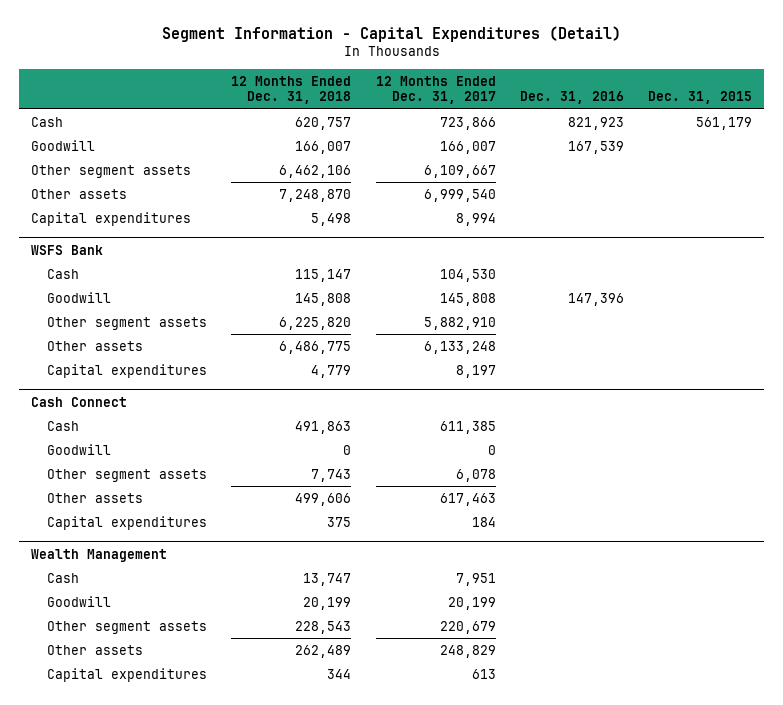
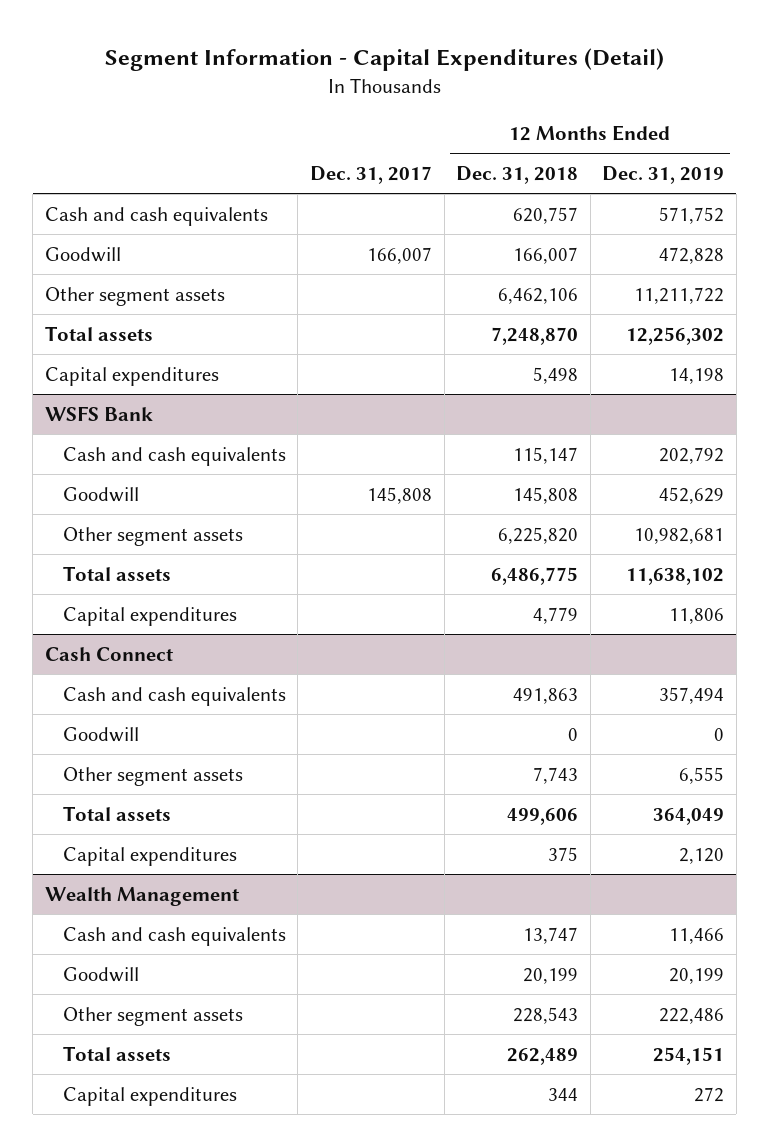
- | 12 Months Ended Dec. 31, 2018 | 12 Months Ended Dec. 31, 2017 | Dec. 31, 2016 | Dec. 31, 2015
+ | Dec. 31, 2017 | 12 Months Ended Dec. 31, 2018 | 12 Months Ended Dec. 31, 2019
- Cash | 620,757 | 723,866 | 821,923 | 561,179
+ Cash and cash equivalents | | 620,757 | 571,752
- Other assets | 7,248,870 | 6,999,540 | |
+ Total assets | | 7,248,870 | 12,256,302
@ WSFS Bank
- Cash | 115,147 | 104,530 | |
+ Cash and cash equivalents | | 115,147 | 202,792
- Other assets | 6,486,775 | 6,133,248 | |
+ Total assets | | 6,486,775 | 11,638,102
@ Cash Connect
- Cash | 491,863 | 611,385 | |
+ Cash and cash equivalents | | 491,863 | 357,494
- Other assets | 499,606 | 617,463 | |
+ Total assets | | 499,606 | 364,049
@ Wealth Management
- Cash | 13,747 | 7,951 | |
+ Cash and cash equivalents | | 13,747 | 11,466
- Other assets | 262,489 | 248,829 | |
+ Total assets | | 262,489 | 254,151

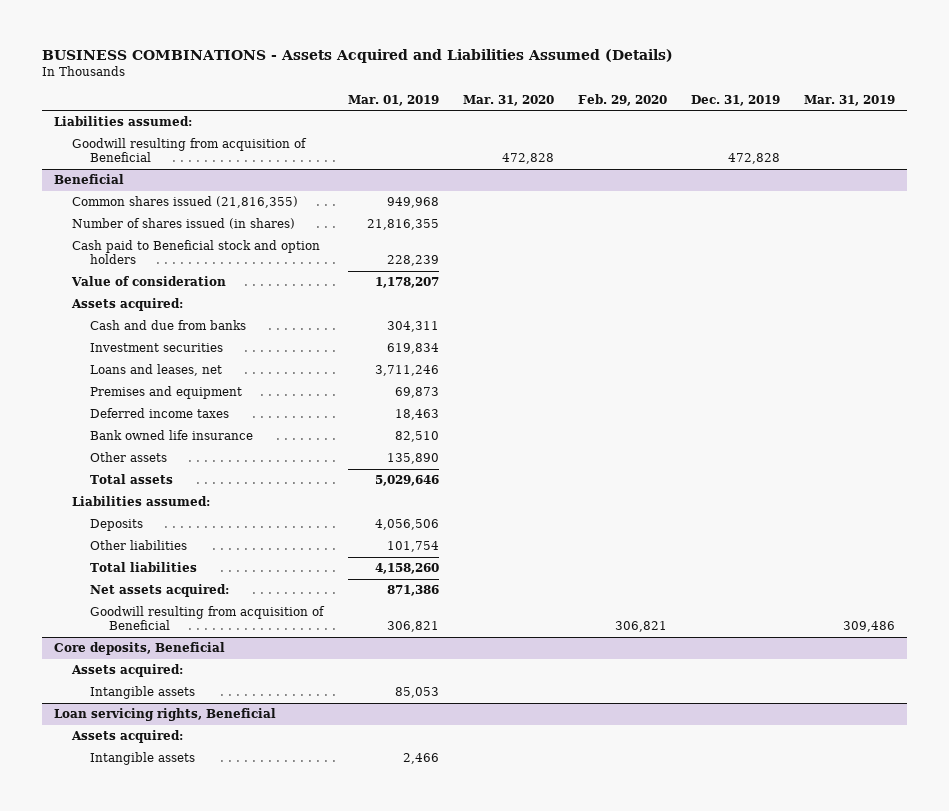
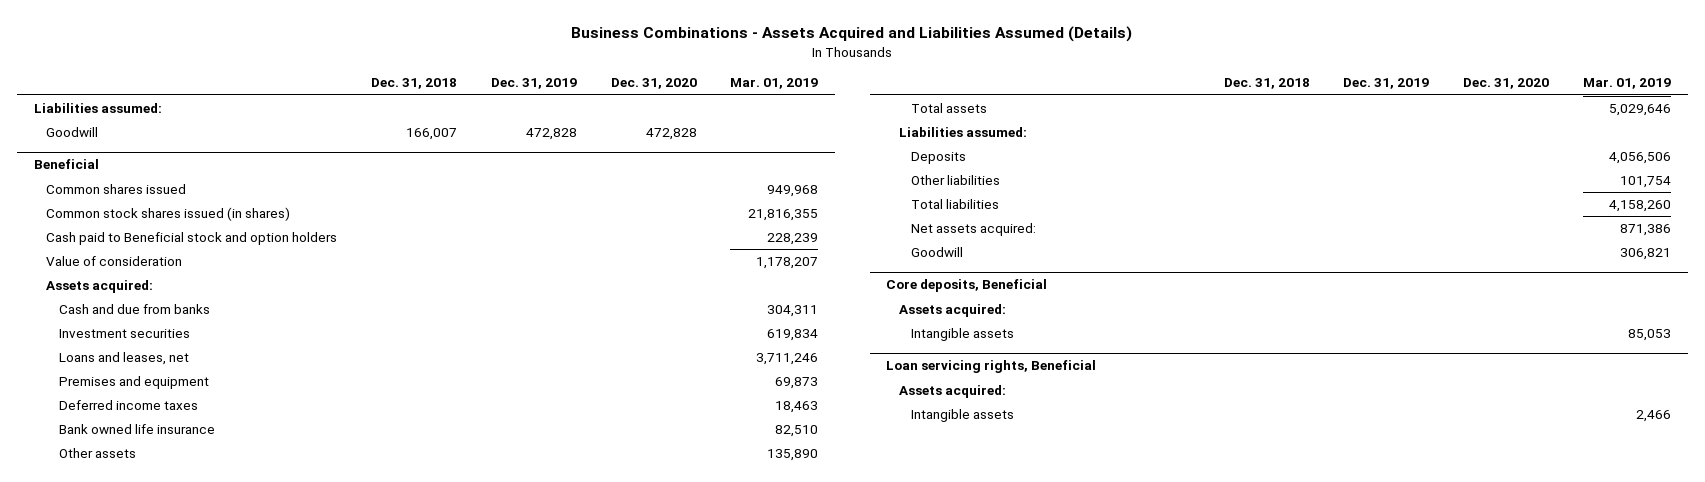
- BUSINESS COMBINATIONS - Assets Acquired and Liabilities Assumed (Details)
+ Business Combinations - Assets Acquired and Liabilities Assumed (Details)
- | Mar. 01, 2019 | Mar. 31, 2020 | Feb. 29, 2020 | Dec. 31, 2019 | Mar. 31, 2019
+ | Dec. 31, 2018 | Dec. 31, 2019 | Dec. 31, 2020 | Mar. 01, 2019
- Goodwill resulting from acquisition of Beneficial | | 472,828 | | 472,828 |
+ Goodwill | 166,007 | 472,828 | 472,828 |
@ Beneficial
- Common shares issued (21,816,355) | 949,968 | | | |
- Number of shares issued (in shares) | 21,816,355 | | | |
+ Common shares issued | | | | 949,968
+ Common stock shares issued (in shares) | | | | 21,816,355
- Goodwill resulting from acquisition of Beneficial | 306,821 | | 306,821 | | 309,486
+ Goodwill | | | | 306,821

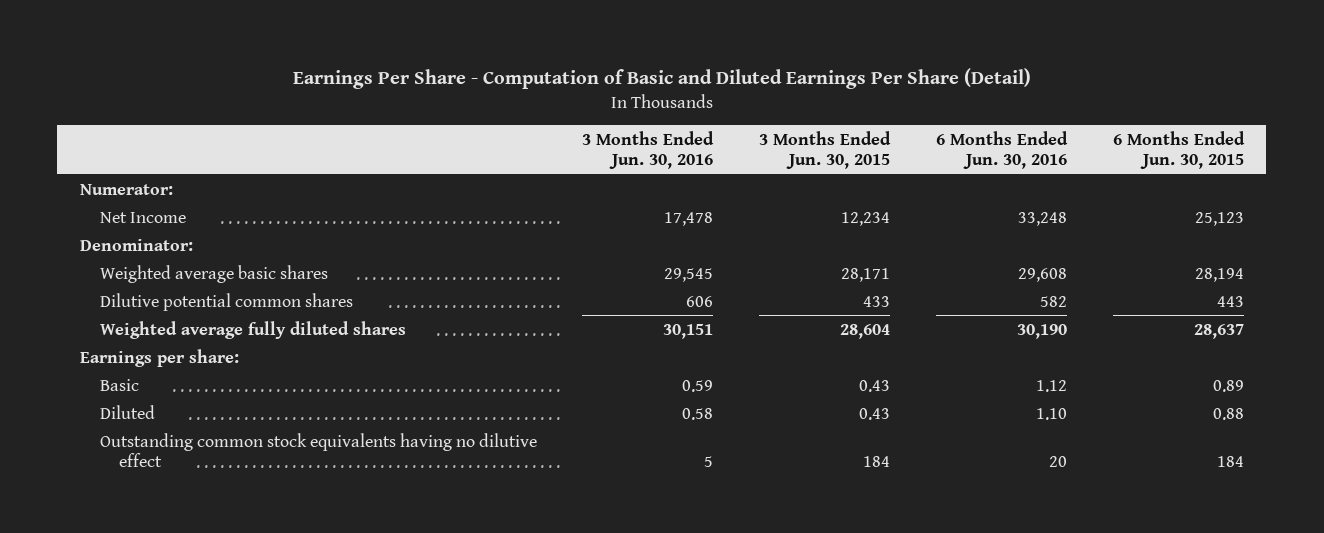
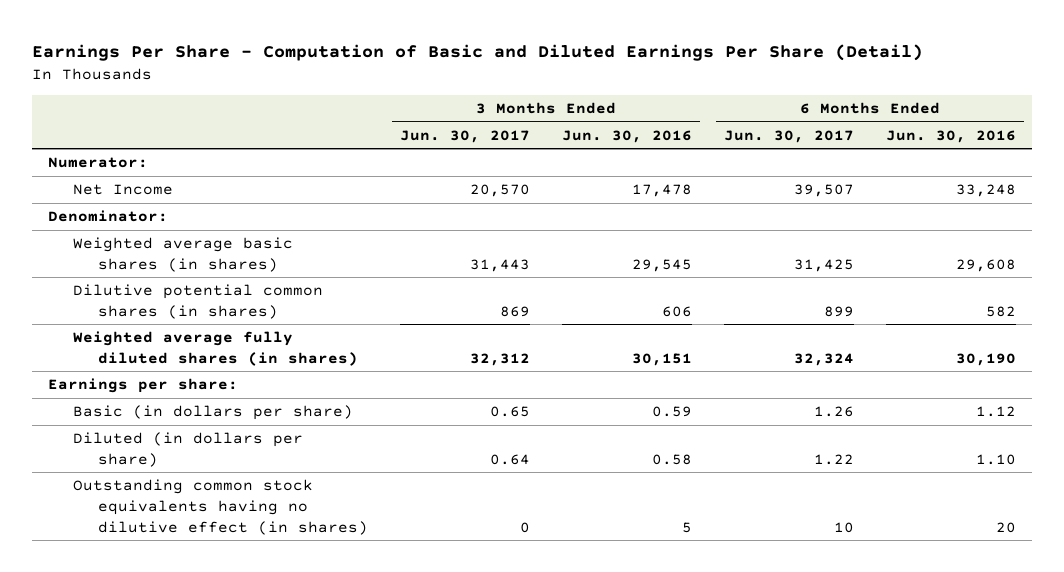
- | 3 Months Ended Jun. 30, 2016 | 3 Months Ended Jun. 30, 2015 | 6 Months Ended Jun. 30, 2016 | 6 Months Ended Jun. 30, 2015
+ | 3 Months Ended Jun. 30, 2017 | 3 Months Ended Jun. 30, 2016 | 6 Months Ended Jun. 30, 2017 | 6 Months Ended Jun. 30, 2016
- Weighted average basic shares | 29,545 | 28,171 | 29,608 | 28,194
- Dilutive potential common shares | 606 | 433 | 582 | 443
- Weighted average fully diluted shares | 30,151 | 28,604 | 30,190 | 28,637
+ Weighted average basic shares (in shares) | 31,443 | 29,545 | 31,425 | 29,608
+ Dilutive potential common shares (in shares) | 869 | 606 | 899 | 582
+ Weighted average fully diluted shares (in shares) | 32,312 | 30,151 | 32,324 | 30,190
- Basic | 0.59 | 0.43 | 1.12 | 0.89
- Diluted | 0.58 | 0.43 | 1.10 | 0.88
- Outstanding common stock equivalents having no dilutive effect | 5 | 184 | 20 | 184
+ Basic (in dollars per share) | 0.65 | 0.59 | 1.26 | 1.12
+ Diluted (in dollars per share) | 0.64 | 0.58 | 1.22 | 1.10
+ Outstanding common stock equivalents having no dilutive effect (in shares) | 0 | 5 | 10 | 20

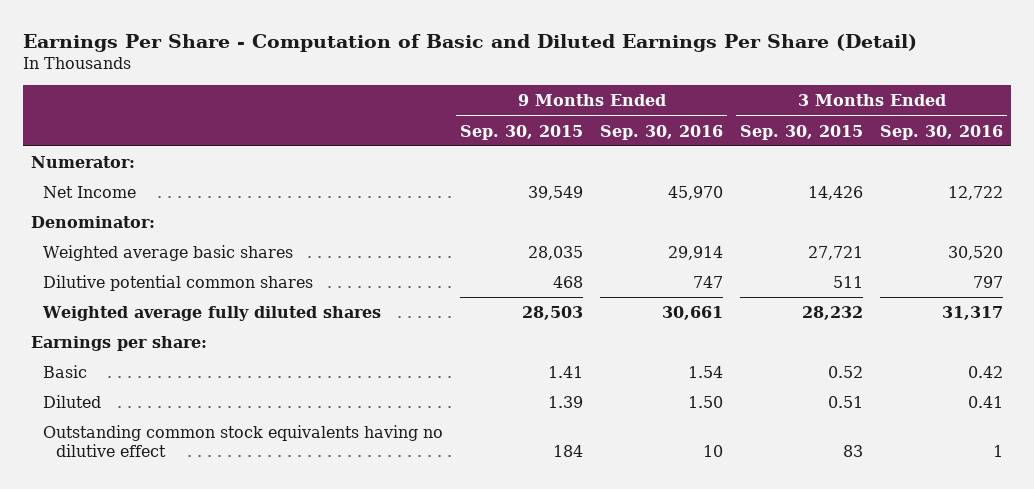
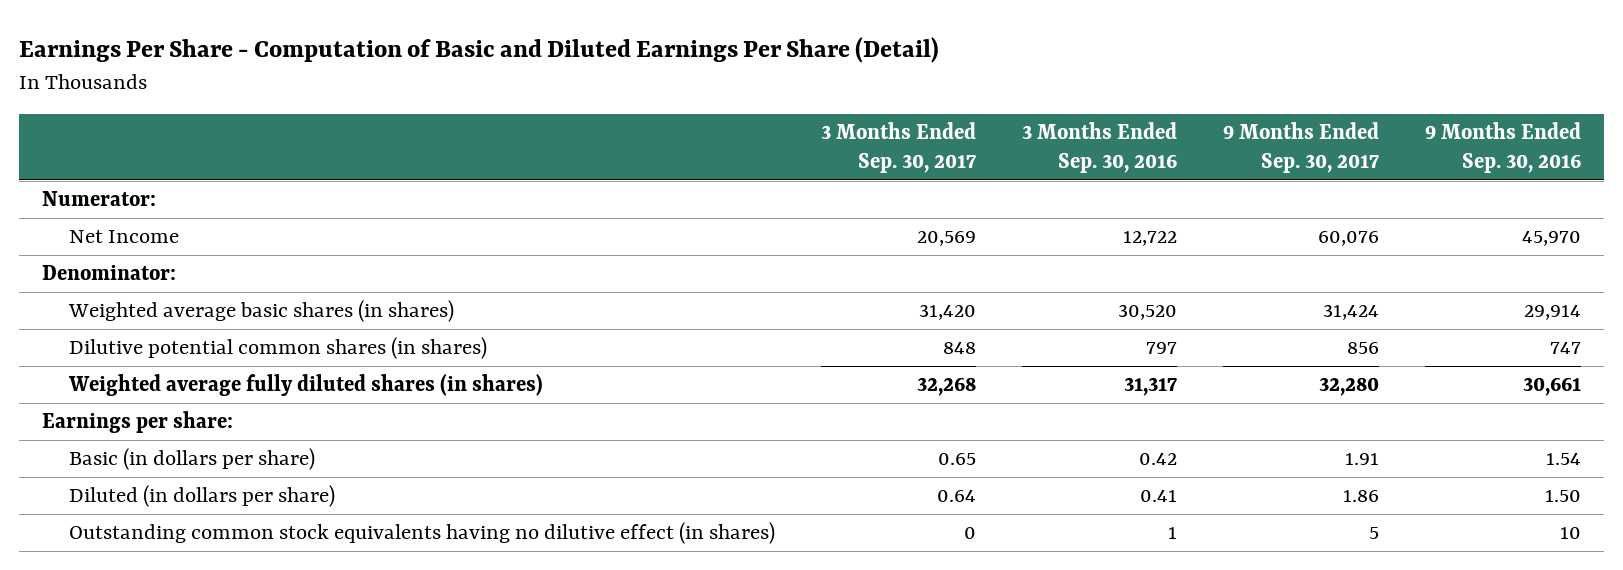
- | 9 Months Ended Sep. 30, 2015 | 9 Months Ended Sep. 30, 2016 | 3 Months Ended Sep. 30, 2015 | 3 Months Ended Sep. 30, 2016
+ | 3 Months Ended Sep. 30, 2017 | 3 Months Ended Sep. 30, 2016 | 9 Months Ended Sep. 30, 2017 | 9 Months Ended Sep. 30, 2016
- Weighted average basic shares | 28,035 | 29,914 | 27,721 | 30,520
- Dilutive potential common shares | 468 | 747 | 511 | 797
- Weighted average fully diluted shares | 28,503 | 30,661 | 28,232 | 31,317
+ Weighted average basic shares (in shares) | 31,420 | 30,520 | 31,424 | 29,914
+ Dilutive potential common shares (in shares) | 848 | 797 | 856 | 747
+ Weighted average fully diluted shares (in shares) | 32,268 | 31,317 | 32,280 | 30,661
- Basic | 1.41 | 1.54 | 0.52 | 0.42
- Diluted | 1.39 | 1.50 | 0.51 | 0.41
- Outstanding common stock equivalents having no dilutive effect | 184 | 10 | 83 | 1
+ Basic (in dollars per share) | 0.65 | 0.42 | 1.91 | 1.54
+ Diluted (in dollars per share) | 0.64 | 0.41 | 1.86 | 1.50
+ Outstanding common stock equivalents having no dilutive effect (in shares) | 0 | 1 | 5 | 10

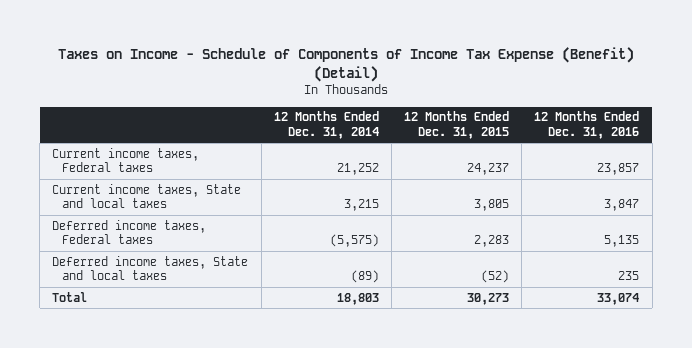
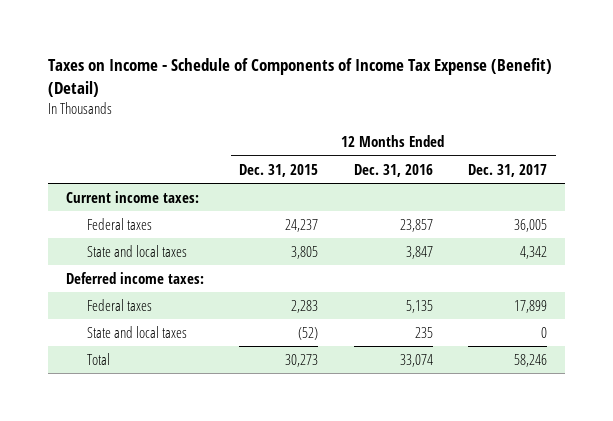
- | 12 Months Ended Dec. 31, 2014 | 12 Months Ended Dec. 31, 2015 | 12 Months Ended Dec. 31, 2016
+ | 12 Months Ended Dec. 31, 2015 | 12 Months Ended Dec. 31, 2016 | 12 Months Ended Dec. 31, 2017
- Current income taxes, Federal taxes | 21,252 | 24,237 | 23,857
- Current income taxes, State and local taxes | 3,215 | 3,805 | 3,847
- Deferred income taxes, Federal taxes | (5,575) | 2,283 | 5,135
- Deferred income taxes, State and local taxes | (89) | (52) | 235
+ Current income taxes:
+ Federal taxes | 24,237 | 23,857 | 36,005
+ State and local taxes | 3,805 | 3,847 | 4,342
+ Deferred income taxes:
+ Federal taxes | 2,283 | 5,135 | 17,899
+ State and local taxes | (52) | 235 | 0

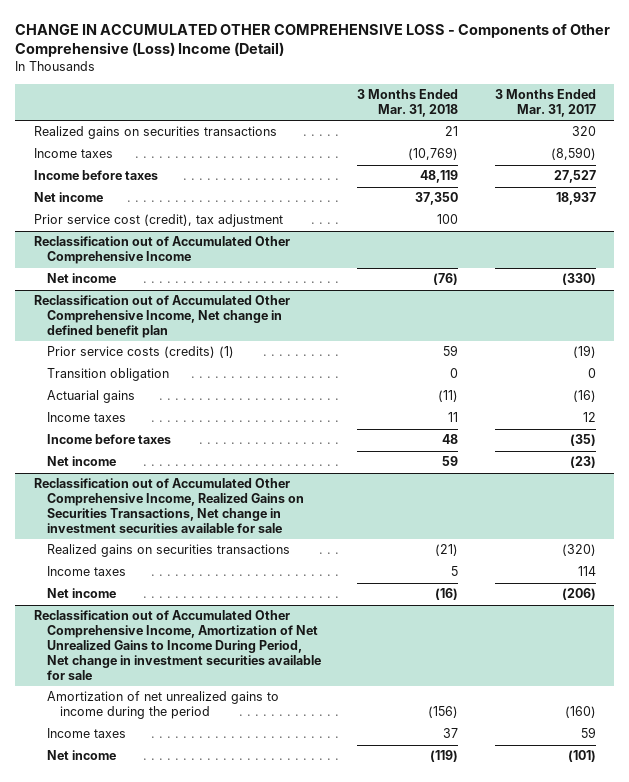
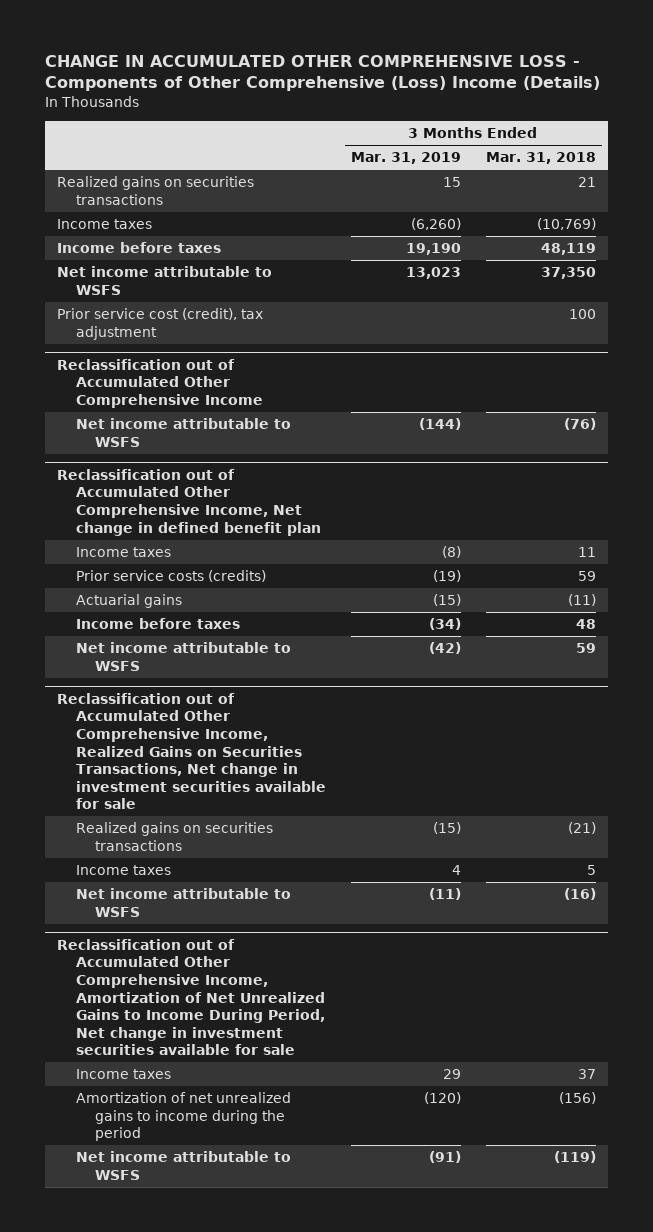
- CHANGE IN ACCUMULATED OTHER COMPREHENSIVE LOSS - Components of Other Comprehensive (Loss) Income (Detail)
+ CHANGE IN ACCUMULATED OTHER COMPREHENSIVE LOSS - Components of Other Comprehensive (Loss) Income (Details)
- | 3 Months Ended Mar. 31, 2018 | 3 Months Ended Mar. 31, 2017
+ | 3 Months Ended Mar. 31, 2019 | 3 Months Ended Mar. 31, 2018
- Net income | 37,350 | 18,937
+ Net income attributable to WSFS | 13,023 | 37,350
@ Reclassification out of Accumulated Other Comprehensive Income
- Net income | (76) | (330)
+ Net income attributable to WSFS | (144) | (76)
@ Reclassification out of Accumulated Other Comprehensive Income, Net change in defined benefit plan
- Prior service costs (credits) (1) | 59 | (19)
- Transition obligation | 0 | 0
+ Prior service costs (credits) | (19) | 59
moved down: Actuarial gains | (15) | (11)
- Net income | 59 | (23)
+ Net income attributable to WSFS | (42) | 59
@ Reclassification out of Accumulated Other Comprehensive Income, Realized Gains on Securities Transactions, Net change in investment securities available for sale
- Net income | (16) | (206)
+ Net income attributable to WSFS | (11) | (16)
@ Reclassification out of Accumulated Other Comprehensive Income, Amortization of Net Unrealized Gains to Income During Period, Net change in investment securities available for sale
- Net income | (119) | (101)
moved down: Amortization of net unrealized gains to income during the period | (120) | (156)
+ Net income attributable to WSFS | (91) | (119)

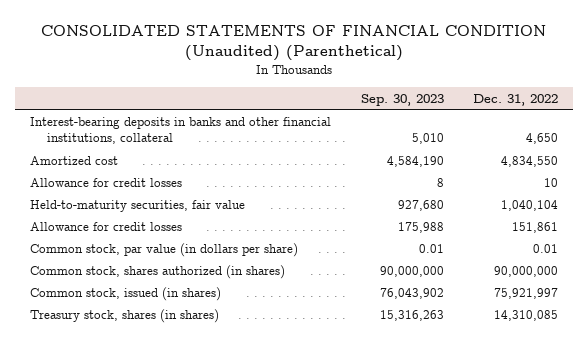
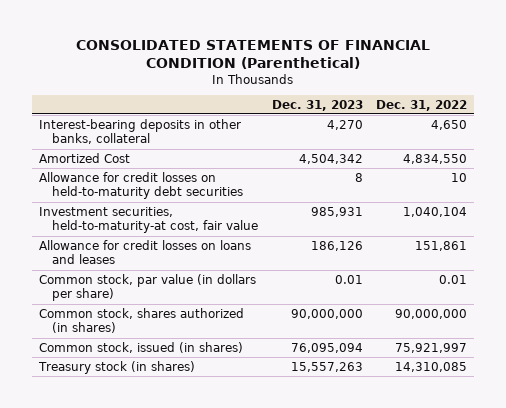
- CONSOLIDATED STATEMENTS OF FINANCIAL CONDITION (Unaudited) (Parenthetical)
+ CONSOLIDATED STATEMENTS OF FINANCIAL CONDITION (Parenthetical)
- | Sep. 30, 2023 | Dec. 31, 2022
+ | Dec. 31, 2023 | Dec. 31, 2022
- Interest-bearing deposits in banks and other financial institutions, collateral | 5,010 | 4,650
- Amortized cost | 4,584,190 | 4,834,550
- Allowance for credit losses | 8 | 10
- Held-to-maturity securities, fair value | 927,680 | 1,040,104
- Allowance for credit losses | 175,988 | 151,861
+ Interest-bearing deposits in other banks, collateral | 4,270 | 4,650
+ Amortized Cost | 4,504,342 | 4,834,550
+ Allowance for credit losses on held-to-maturity debt securities | 8 | 10
+ Investment securities, held-to-maturity-at cost, fair value | 985,931 | 1,040,104
+ Allowance for credit losses on loans and leases | 186,126 | 151,861
- Treasury stock, shares (in shares) | 15,316,263 | 14,310,085
+ Treasury stock (in shares) | 15,557,263 | 14,310,085

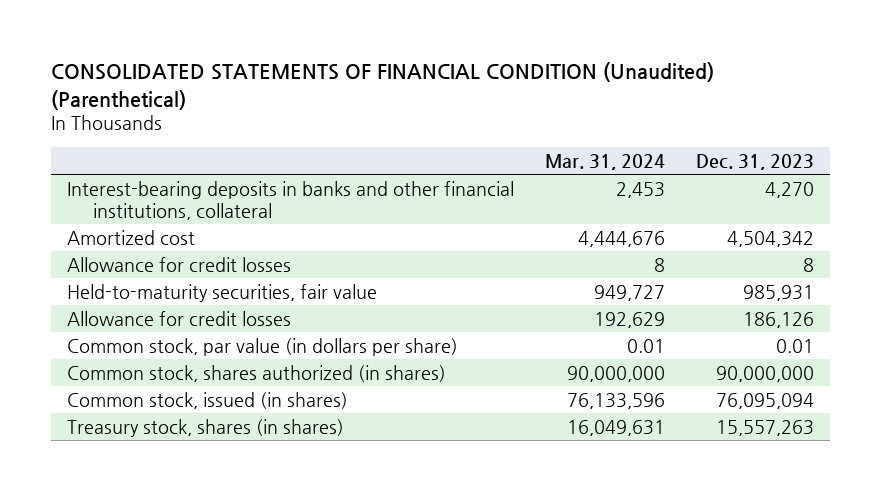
- CONSOLIDATED STATEMENTS OF FINANCIAL CONDITION (Parenthetical)
+ CONSOLIDATED STATEMENTS OF FINANCIAL CONDITION (Unaudited) (Parenthetical)
- | Dec. 31, 2023 | Dec. 31, 2022
+ | Mar. 31, 2024 | Dec. 31, 2023
- Interest-bearing deposits in other banks, collateral | 4,270 | 4,650
- Amortized Cost | 4,504,342 | 4,834,550
- Allowance for credit losses on held-to-maturity debt securities | 8 | 10
- Investment securities, held-to-maturity-at cost, fair value | 985,931 | 1,040,104
- Allowance for credit losses on loans and leases | 186,126 | 151,861
+ Interest-bearing deposits in banks and other financial institutions, collateral | 2,453 | 4,270
+ Amortized cost | 4,444,676 | 4,504,342
+ Allowance for credit losses | 8 | 8
+ Held-to-maturity securities, fair value | 949,727 | 985,931
+ Allowance for credit losses | 192,629 | 186,126
- Treasury stock (in shares) | 15,557,263 | 14,310,085
+ Treasury stock, shares (in shares) | 16,049,631 | 15,557,263

